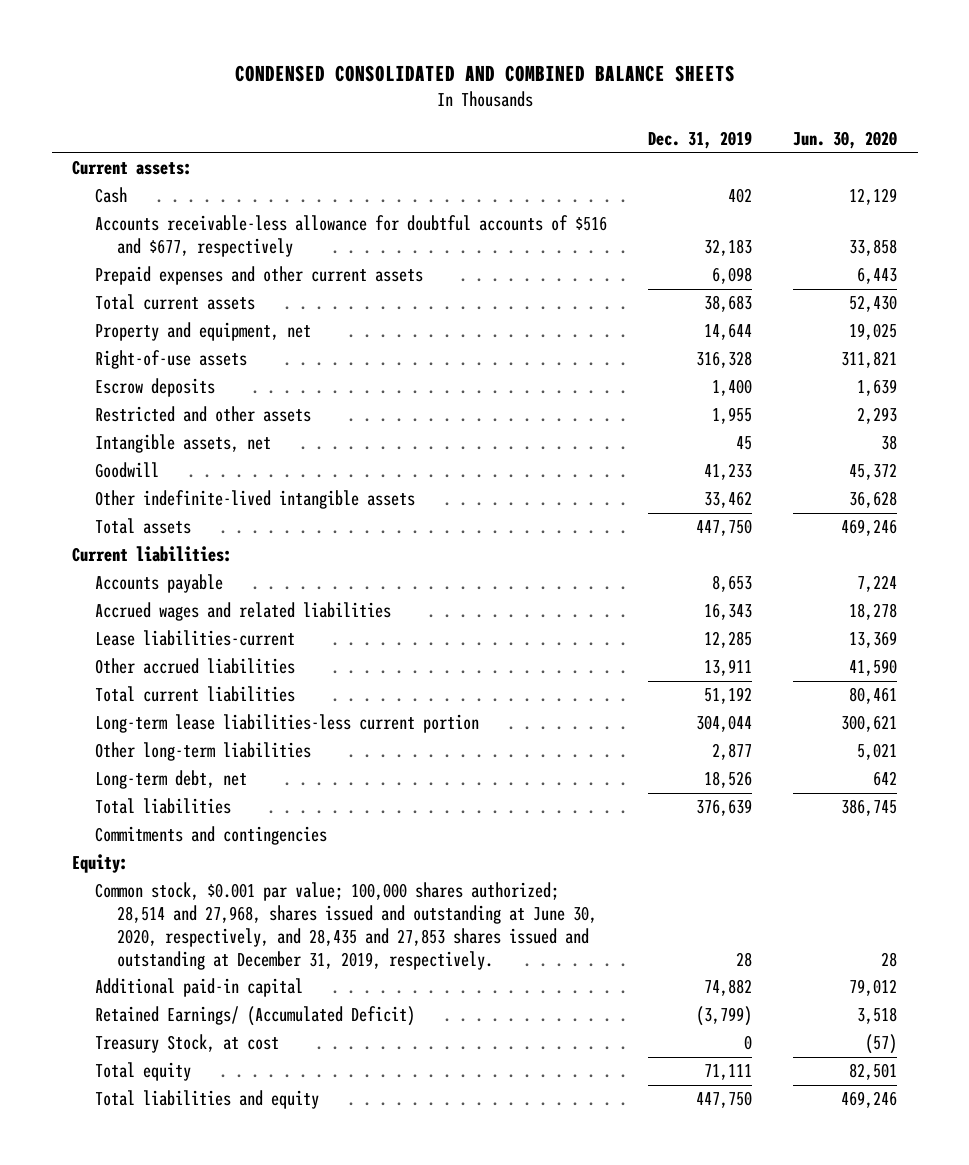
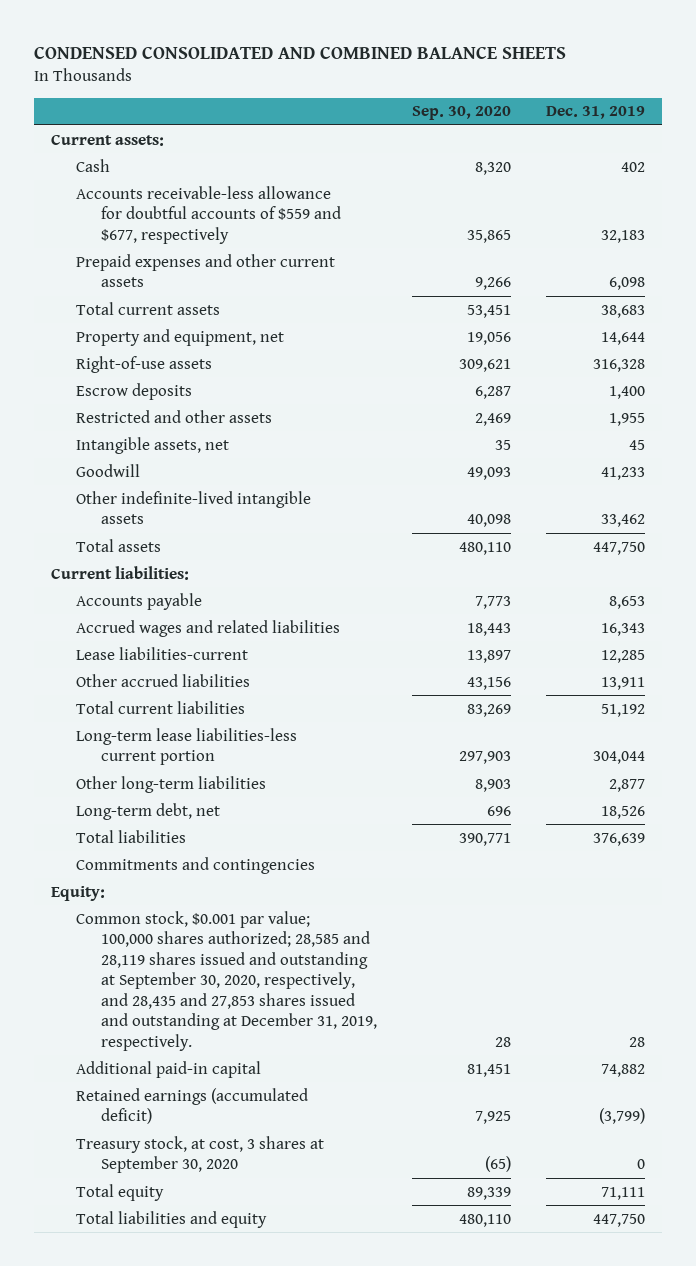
- | Dec. 31, 2019 | Jun. 30, 2020
+ | Sep. 30, 2020 | Dec. 31, 2019
- Accounts receivable-less allowance for doubtful accounts of $516 and $677, respectively | 32,183 | 33,858
+ Accounts receivable-less allowance for doubtful accounts of $559 and $677, respectively | 35,865 | 32,183
- Common stock, $0.001 par value; 100,000 shares authorized; 28,514 and 27,968, shares issued and outstanding at June 30, 2020, respectively, and 28,435 and 27,853 shares issued and outstanding at December 31, 2019, respectively. | 28 | 28
+ Common stock, $0.001 par value; 100,000 shares authorized; 28,585 and 28,119 shares issued and outstanding at September 30, 2020, respectively, and 28,435 and 27,853 shares issued and outstanding at December 31, 2019, respectively. | 28 | 28
- Retained Earnings/ (Accumulated Deficit) | (3,799) | 3,518
- Treasury Stock, at cost | 0 | (57)
+ Retained earnings (accumulated deficit) | 7,925 | (3,799)
+ Treasury stock, at cost, 3 shares at September 30, 2020 | (65) | 0

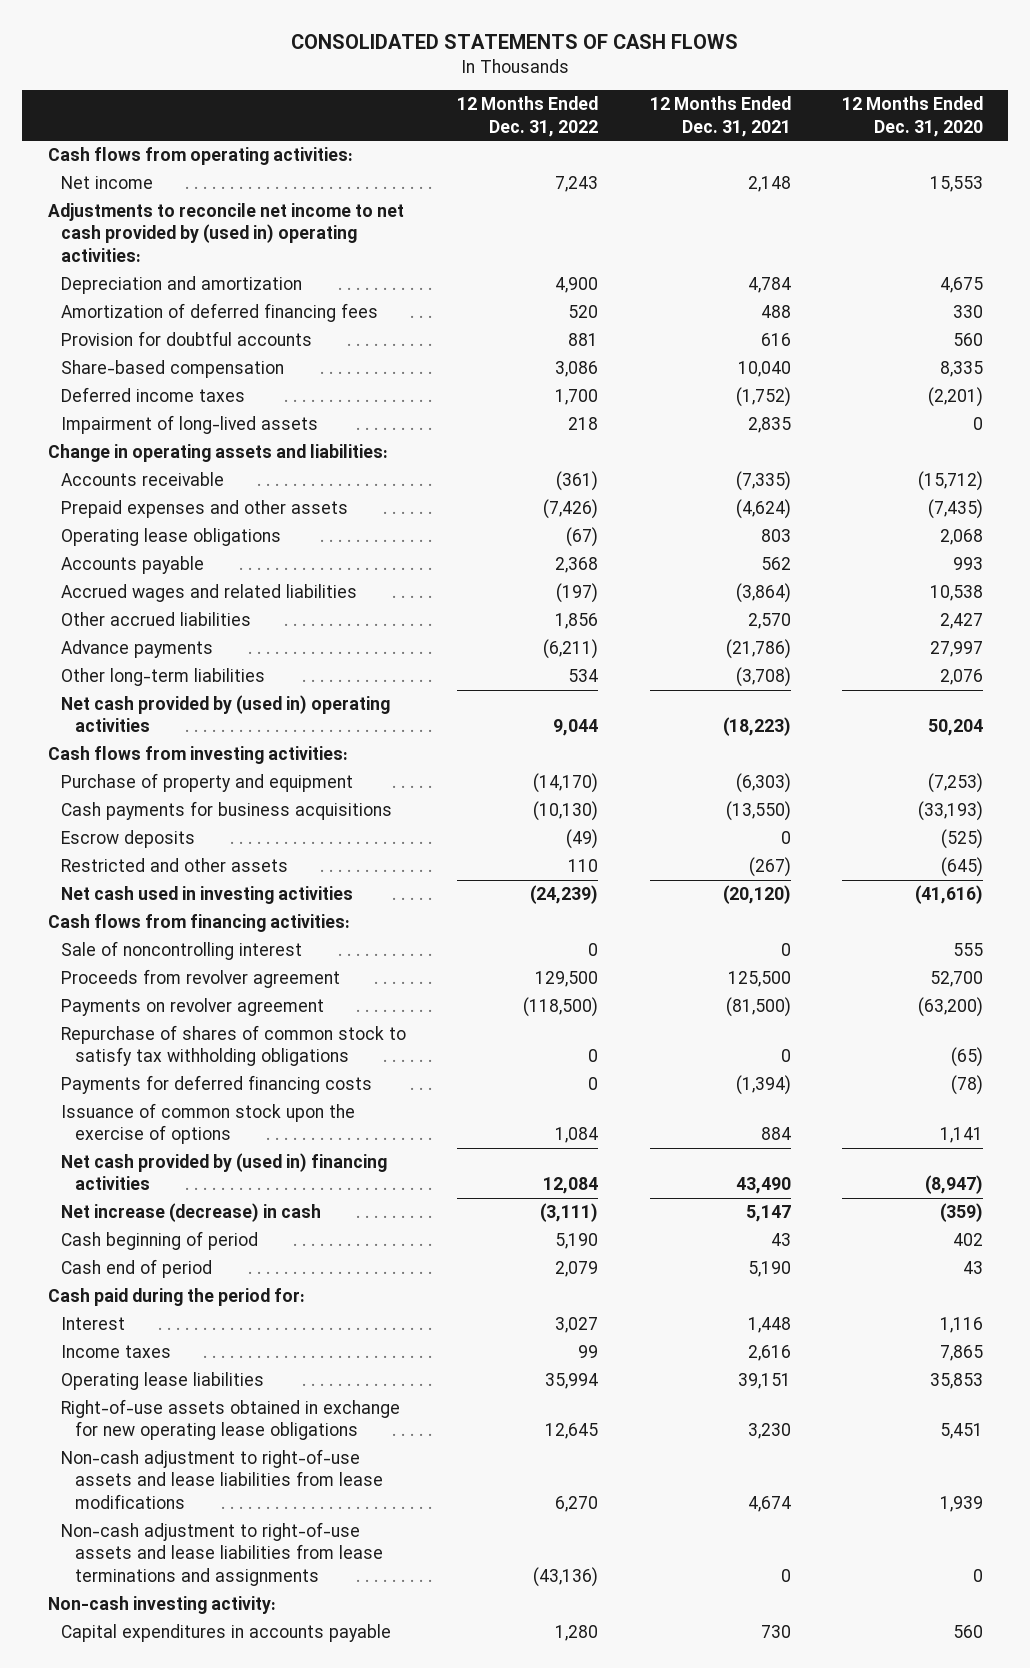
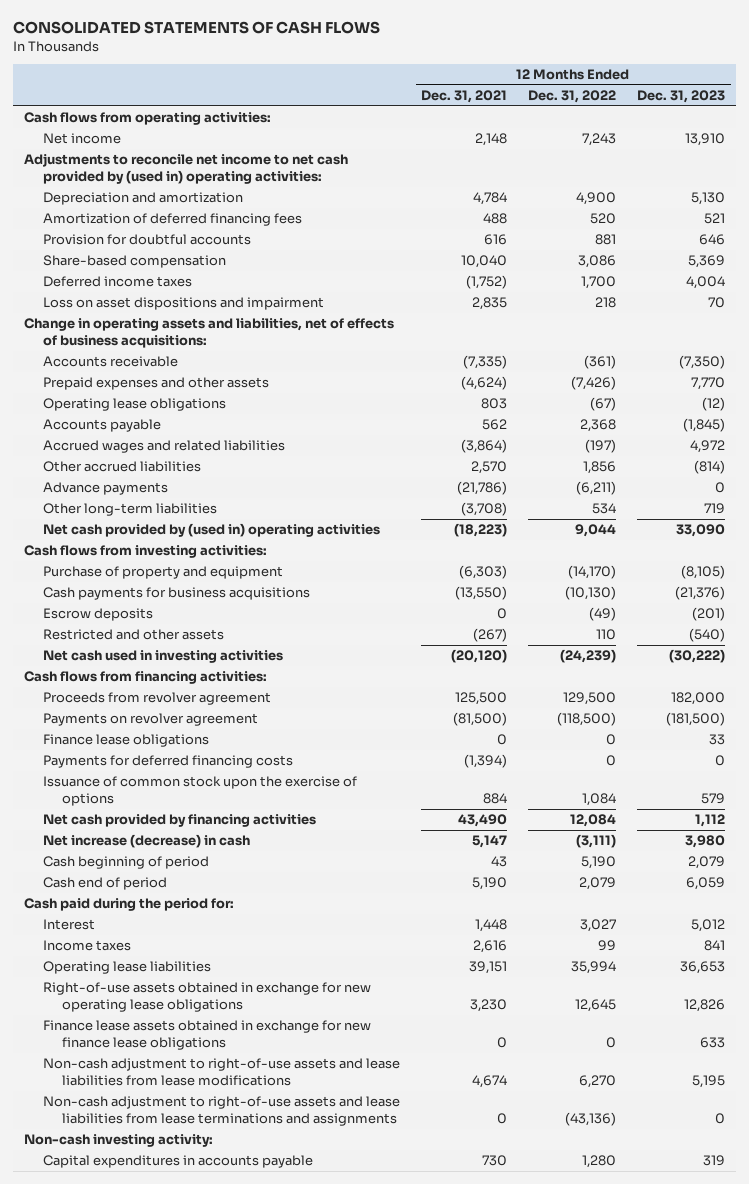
- | 12 Months Ended Dec. 31, 2022 | 12 Months Ended Dec. 31, 2021 | 12 Months Ended Dec. 31, 2020
+ | 12 Months Ended Dec. 31, 2021 | 12 Months Ended Dec. 31, 2022 | 12 Months Ended Dec. 31, 2023
- Impairment of long-lived assets | 218 | 2,835 | 0
- Change in operating assets and liabilities:
+ Loss on asset dispositions and impairment | 2,835 | 218 | 70
+ Change in operating assets and liabilities, net of effects of business acquisitions:
- Sale of noncontrolling interest | 0 | 0 | 555
- Repurchase of shares of common stock to satisfy tax withholding obligations | 0 | 0 | (65)
+ Finance lease obligations | 0 | 0 | 33
- Net cash provided by (used in) financing activities | 12,084 | 43,490 | (8,947)
+ Net cash provided by financing activities | 43,490 | 12,084 | 1,112
+ Finance lease assets obtained in exchange for new finance lease obligations | 0 | 0 | 633

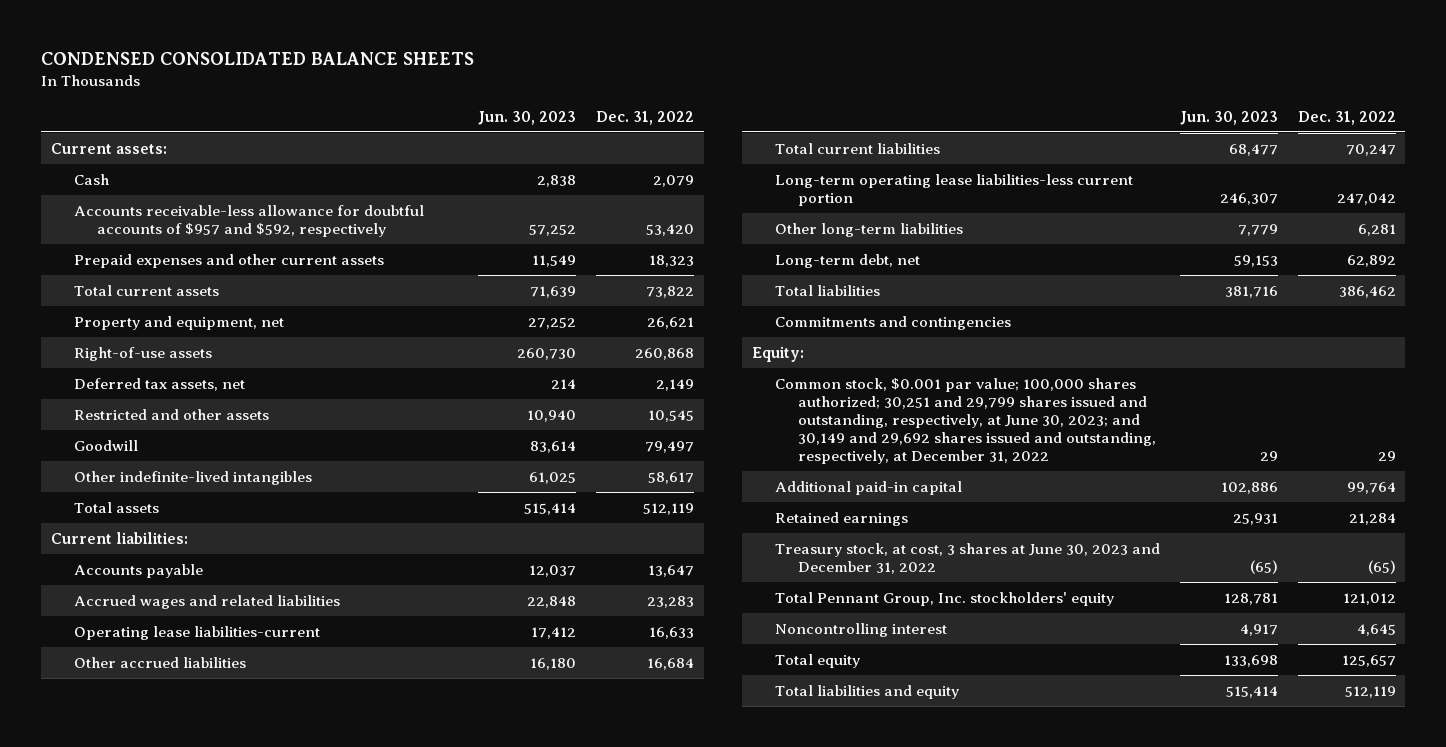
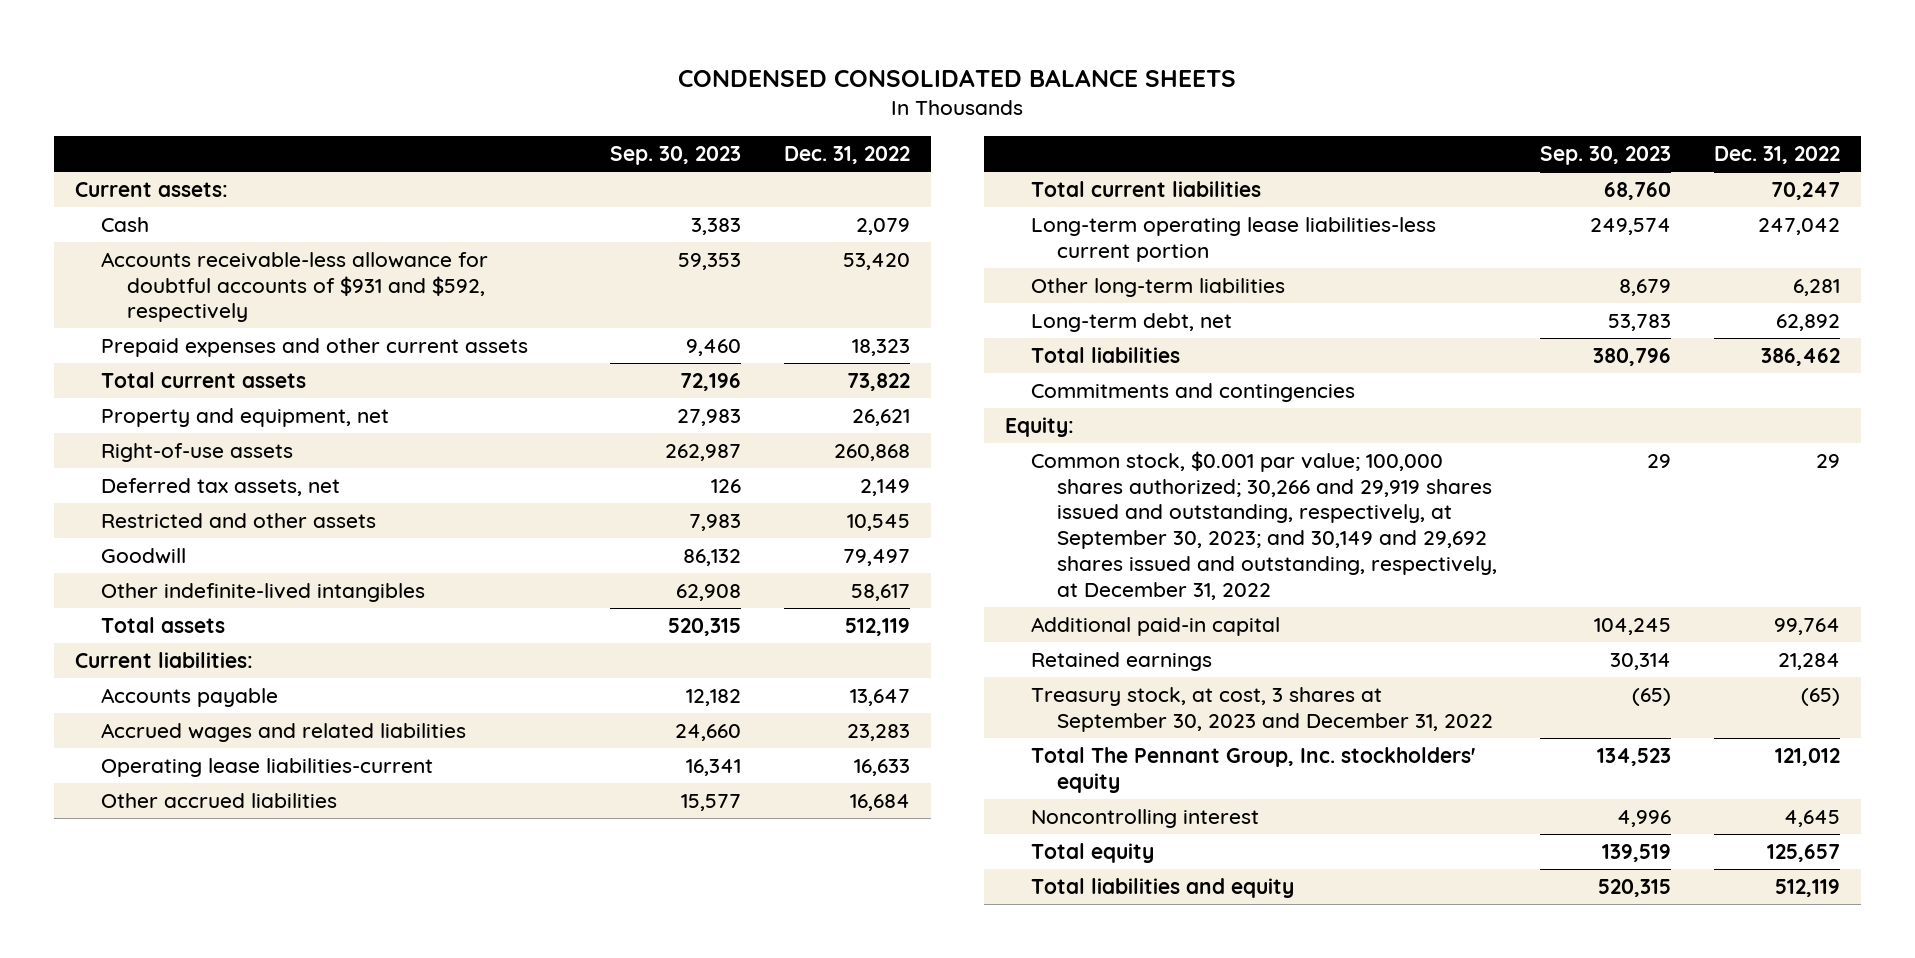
- | Jun. 30, 2023 | Dec. 31, 2022
+ | Sep. 30, 2023 | Dec. 31, 2022
- Accounts receivable-less allowance for doubtful accounts of $957 and $592, respectively | 57,252 | 53,420
+ Accounts receivable-less allowance for doubtful accounts of $931 and $592, respectively | 59,353 | 53,420
- Common stock, $0.001 par value; 100,000 shares authorized; 30,251 and 29,799 shares issued and outstanding, respectively, at June 30, 2023; and 30,149 and 29,692 shares issued and outstanding, respectively, at December 31, 2022 | 29 | 29
+ Common stock, $0.001 par value; 100,000 shares authorized; 30,266 and 29,919 shares issued and outstanding, respectively, at September 30, 2023; and 30,149 and 29,692 shares issued and outstanding, respectively, at December 31, 2022 | 29 | 29
- Treasury stock, at cost, 3 shares at June 30, 2023 and December 31, 2022 | (65) | (65)
- Total Pennant Group, Inc. stockholders' equity | 128,781 | 121,012
+ Treasury stock, at cost, 3 shares at September 30, 2023 and December 31, 2022 | (65) | (65)
+ Total The Pennant Group, Inc. stockholders' equity | 134,523 | 121,012

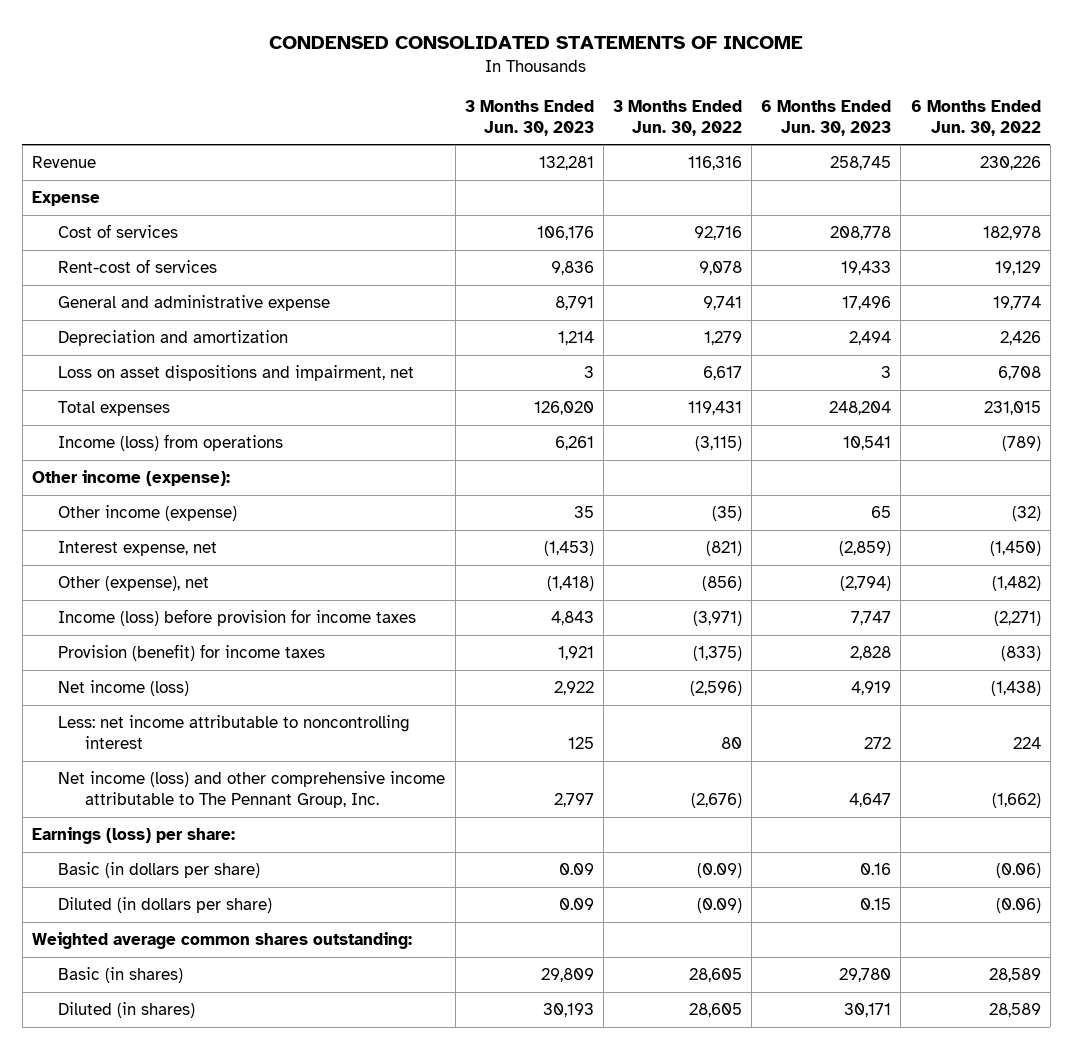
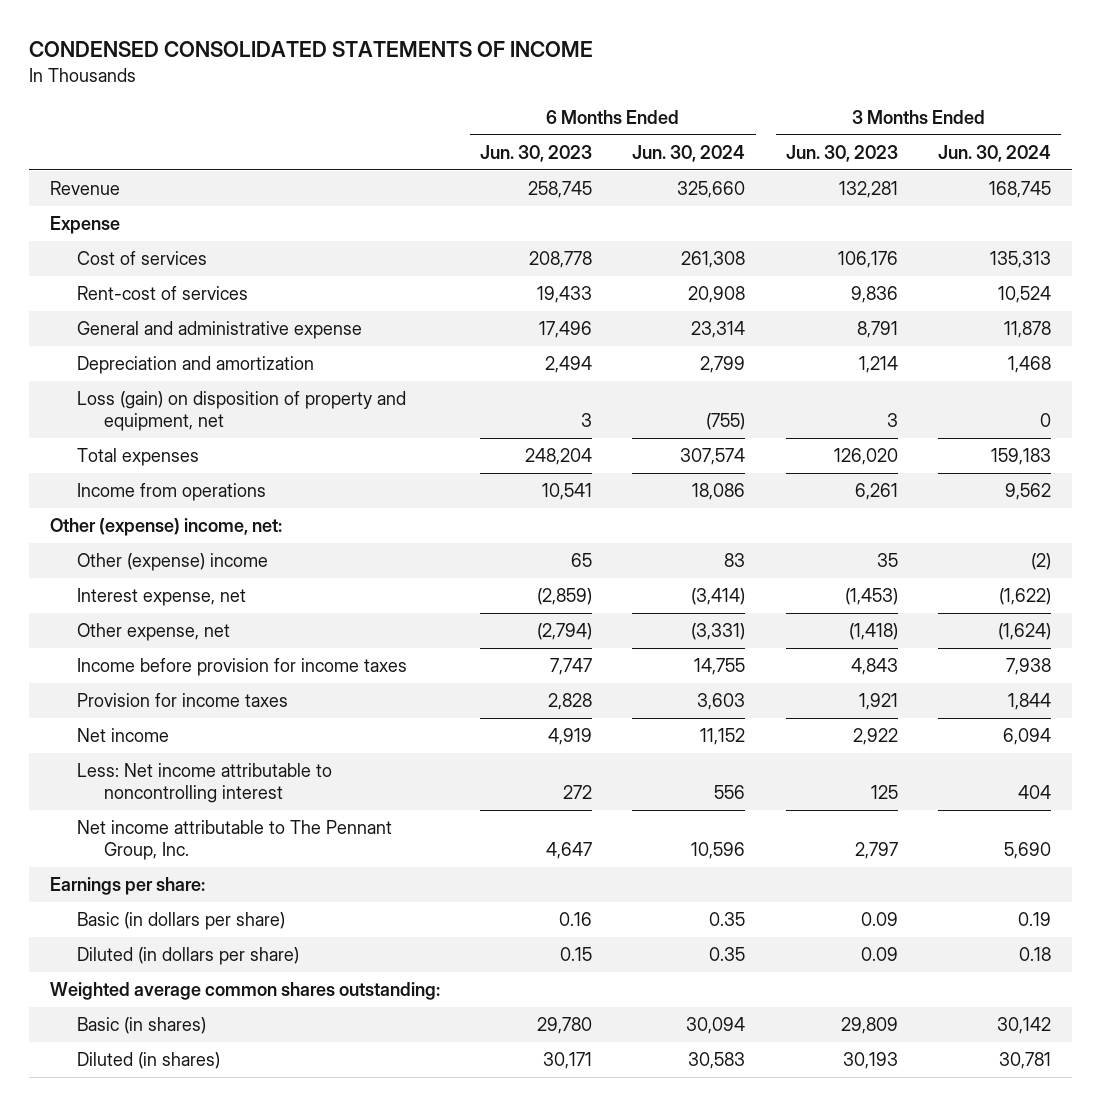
- | 3 Months Ended Jun. 30, 2023 | 3 Months Ended Jun. 30, 2022 | 6 Months Ended Jun. 30, 2023 | 6 Months Ended Jun. 30, 2022
+ | 6 Months Ended Jun. 30, 2023 | 6 Months Ended Jun. 30, 2024 | 3 Months Ended Jun. 30, 2023 | 3 Months Ended Jun. 30, 2024
- Loss on asset dispositions and impairment, net | 3 | 6,617 | 3 | 6,708
+ Loss (gain) on disposition of property and equipment, net | 3 | (755) | 3 | 0
- Income (loss) from operations | 6,261 | (3,115) | 10,541 | (789)
- Other income (expense):
- Other income (expense) | 35 | (35) | 65 | (32)
+ Income from operations | 10,541 | 18,086 | 6,261 | 9,562
+ Other (expense) income, net:
+ Other (expense) income | 65 | 83 | 35 | (2)
- Other (expense), net | (1,418) | (856) | (2,794) | (1,482)
- Income (loss) before provision for income taxes | 4,843 | (3,971) | 7,747 | (2,271)
- Provision (benefit) for income taxes | 1,921 | (1,375) | 2,828 | (833)
- Net income (loss) | 2,922 | (2,596) | 4,919 | (1,438)
- Less: net income attributable to noncontrolling interest | 125 | 80 | 272 | 224
- Net income (loss) and other comprehensive income attributable to The Pennant Group, Inc. | 2,797 | (2,676) | 4,647 | (1,662)
- Earnings (loss) per share:
+ Other expense, net | (2,794) | (3,331) | (1,418) | (1,624)
+ Income before provision for income taxes | 7,747 | 14,755 | 4,843 | 7,938
+ Provision for income taxes | 2,828 | 3,603 | 1,921 | 1,844
+ Net income | 4,919 | 11,152 | 2,922 | 6,094
+ Less: Net income attributable to noncontrolling interest | 272 | 556 | 125 | 404
+ Net income attributable to The Pennant Group, Inc. | 4,647 | 10,596 | 2,797 | 5,690
+ Earnings per share:

